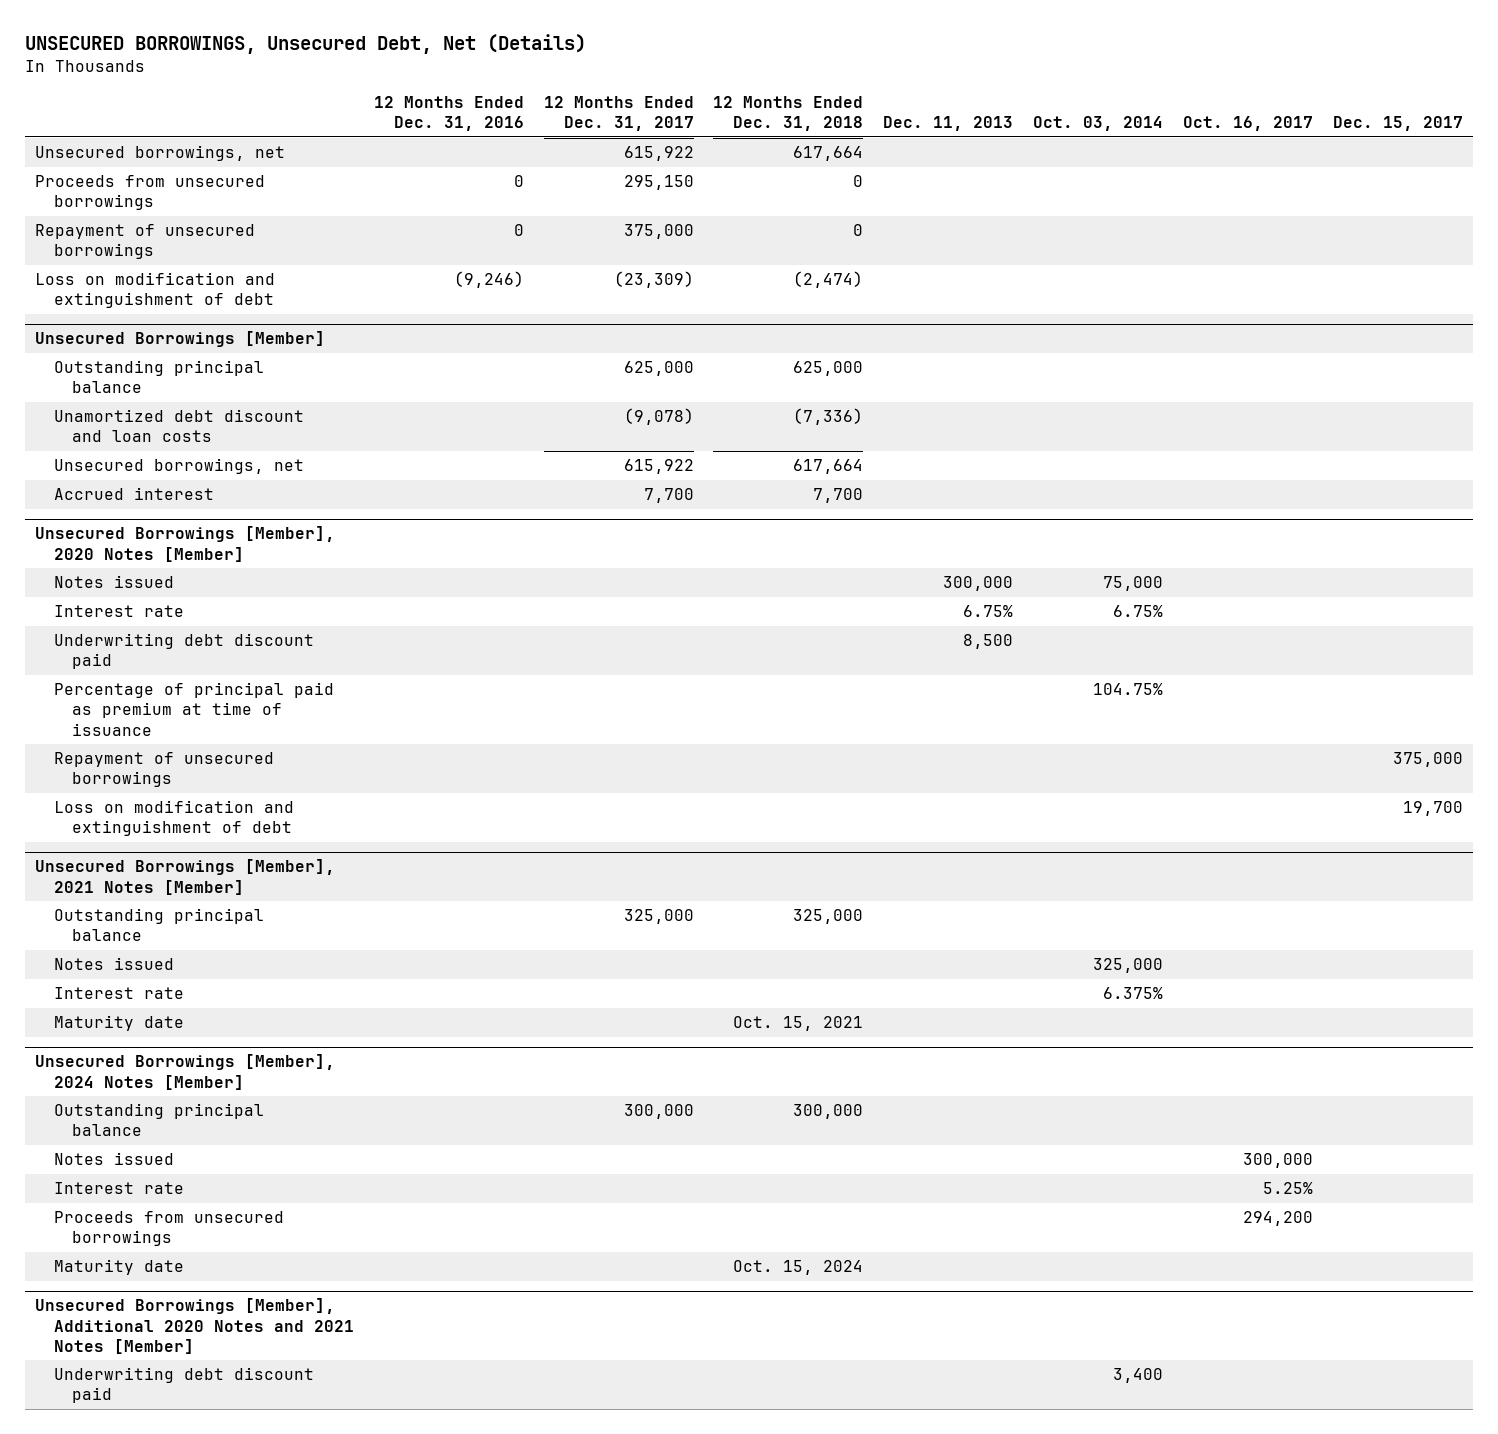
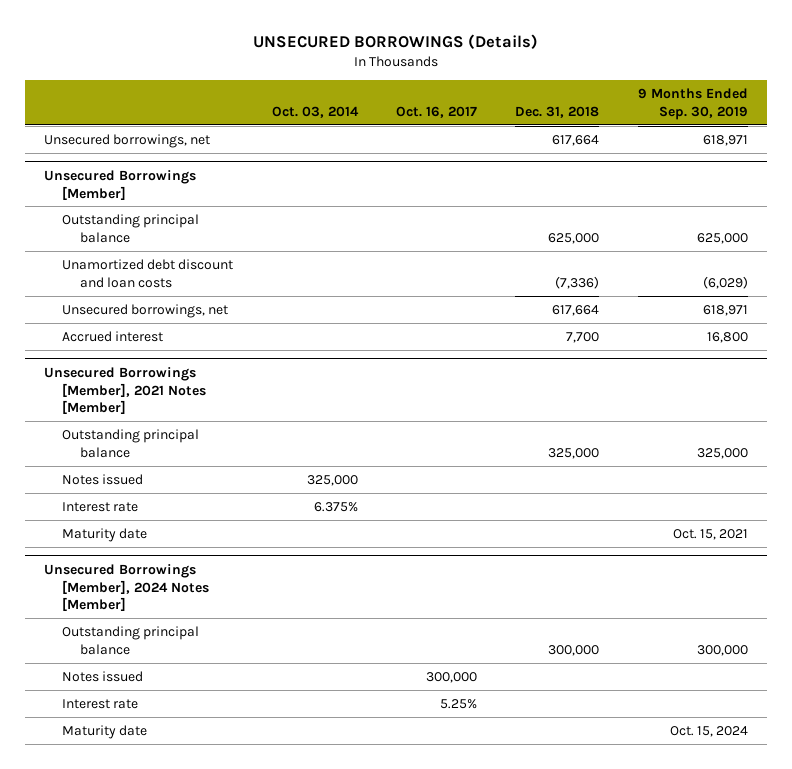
- UNSECURED BORROWINGS, Unsecured Debt, Net (Details)
+ UNSECURED BORROWINGS (Details)
- | 12 Months Ended Dec. 31, 2016 | 12 Months Ended Dec. 31, 2017 | 12 Months Ended Dec. 31, 2018 | Dec. 11, 2013 | Oct. 03, 2014 | Oct. 16, 2017 | Dec. 15, 2017
+ | Oct. 03, 2014 | Oct. 16, 2017 | Dec. 31, 2018 | 9 Months Ended Sep. 30, 2019
- Proceeds from unsecured borrowings | 0 | 295,150 | 0 | | | |
- Repayment of unsecured borrowings | 0 | 375,000 | 0 | | | |
- Loss on modification and extinguishment of debt | (9,246) | (23,309) | (2,474) | | | |
- Unsecured Borrowings [Member], 2020 Notes [Member]
- Notes issued | | | | 300,000 | 75,000 | |
- Interest rate | | | | 6.75% | 6.75% | |
- Underwriting debt discount paid | | | | 8,500 | | |
- Percentage of principal paid as premium at time of issuance | | | | | 104.75% | |
- Repayment of unsecured borrowings | | | | | | | 375,000
- Loss on modification and extinguishment of debt | | | | | | | 19,700
@ Unsecured Borrowings [Member], 2024 Notes [Member]
- Proceeds from unsecured borrowings | | | | | | 294,200 |
- Unsecured Borrowings [Member], Additional 2020 Notes and 2021 Notes [Member]
- Underwriting debt discount paid | | | | | 3,400 | |

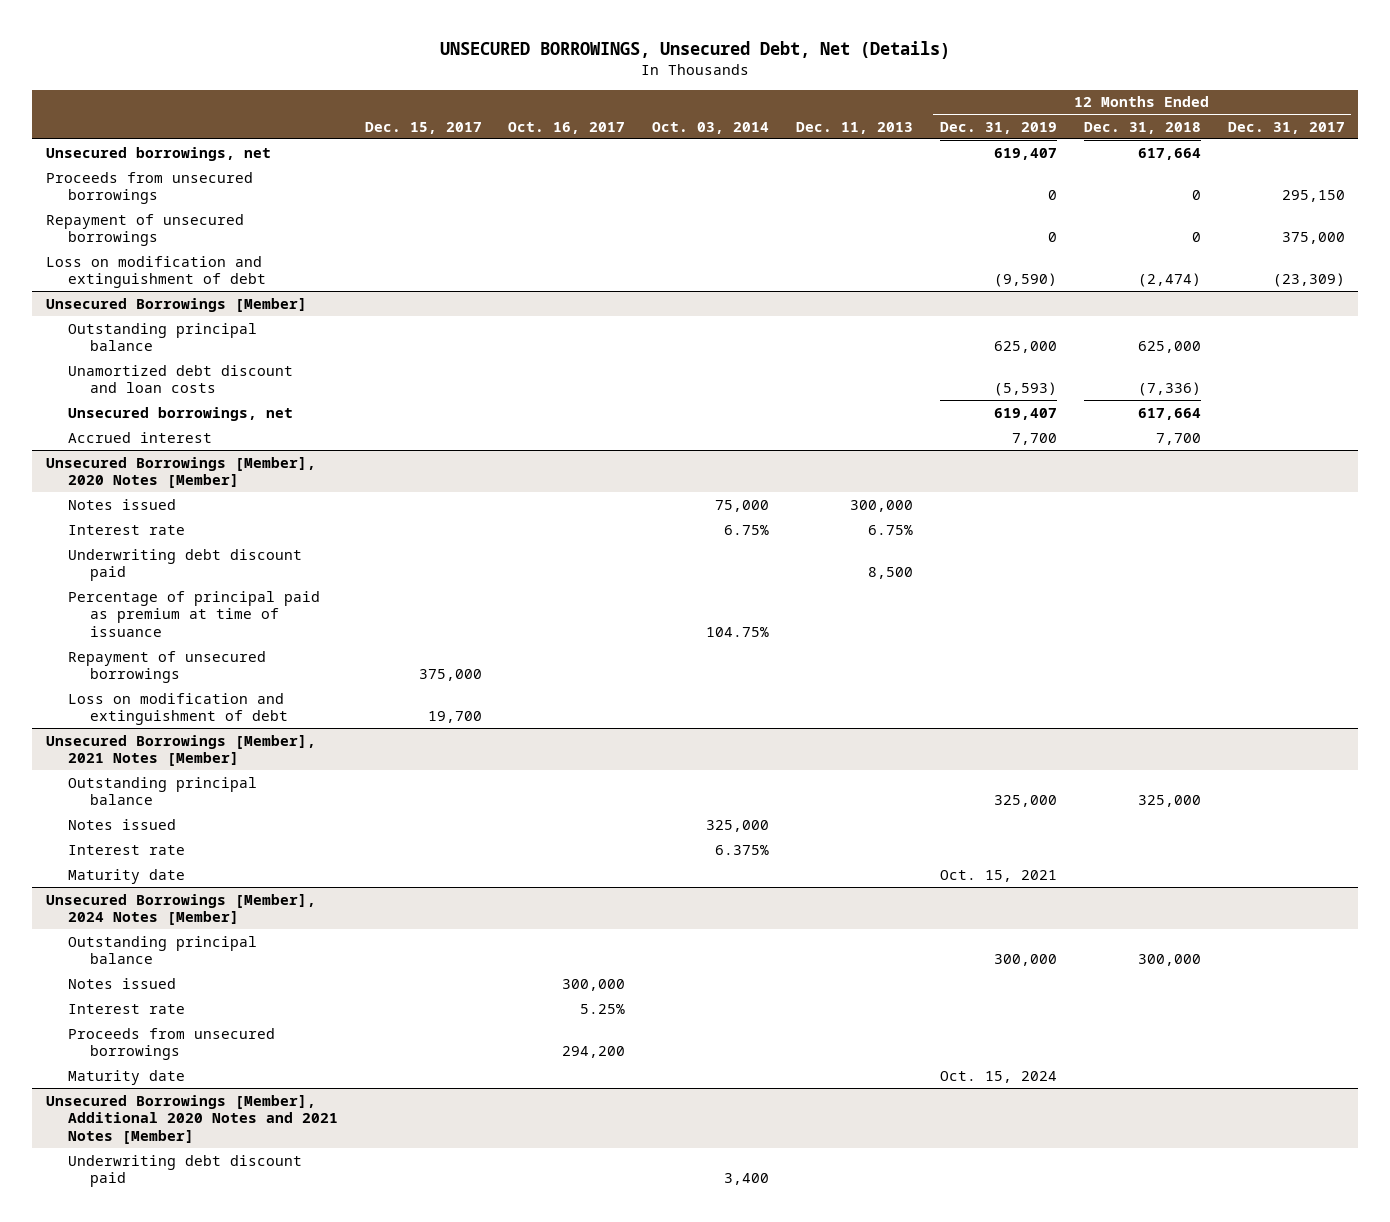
- UNSECURED BORROWINGS (Details)
+ UNSECURED BORROWINGS, Unsecured Debt, Net (Details)
- | Oct. 03, 2014 | Oct. 16, 2017 | Dec. 31, 2018 | 9 Months Ended Sep. 30, 2019
+ | Dec. 15, 2017 | Oct. 16, 2017 | Oct. 03, 2014 | Dec. 11, 2013 | 12 Months Ended Dec. 31, 2019 | 12 Months Ended Dec. 31, 2018 | 12 Months Ended Dec. 31, 2017
+ Proceeds from unsecured borrowings | | | | | 0 | 0 | 295,150
+ Repayment of unsecured borrowings | | | | | 0 | 0 | 375,000
+ Loss on modification and extinguishment of debt | | | | | (9,590) | (2,474) | (23,309)
+ Unsecured Borrowings [Member], 2020 Notes [Member]
+ Notes issued | | | 75,000 | 300,000 | | |
+ Interest rate | | | 6.75% | 6.75% | | |
+ Underwriting debt discount paid | | | | 8,500 | | |
+ Percentage of principal paid as premium at time of issuance | | | 104.75% | | | |
+ Repayment of unsecured borrowings | 375,000 | | | | | |
+ Loss on modification and extinguishment of debt | 19,700 | | | | | |
@ Unsecured Borrowings [Member], 2024 Notes [Member]
+ Proceeds from unsecured borrowings | | 294,200 | | | | |
+ Unsecured Borrowings [Member], Additional 2020 Notes and 2021 Notes [Member]
+ Underwriting debt discount paid | | | 3,400 | | | |

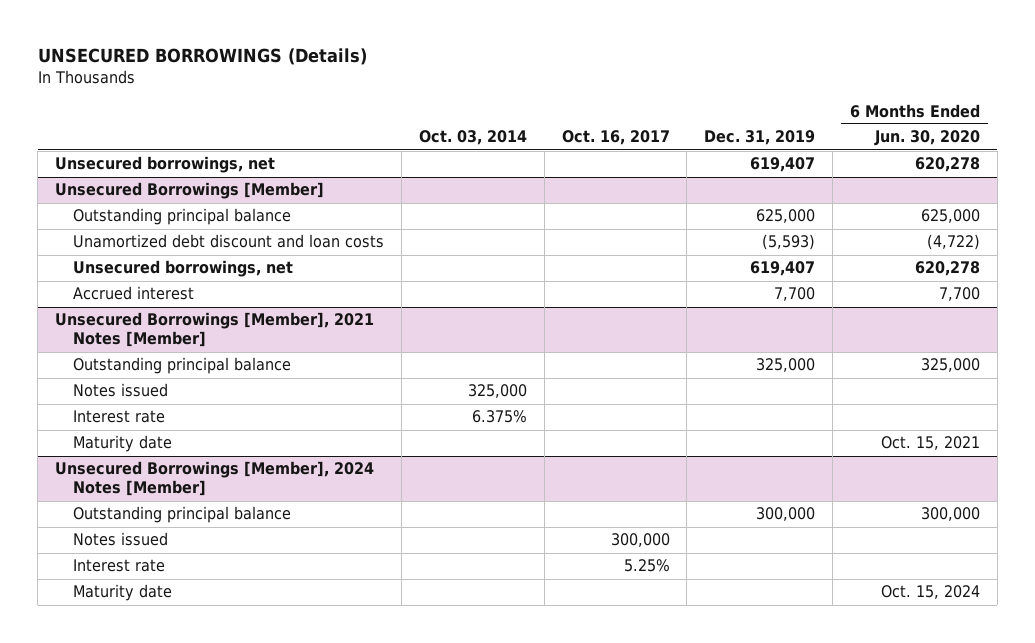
- UNSECURED BORROWINGS, Unsecured Debt, Net (Details)
+ UNSECURED BORROWINGS (Details)
- | Dec. 15, 2017 | Oct. 16, 2017 | Oct. 03, 2014 | Dec. 11, 2013 | 12 Months Ended Dec. 31, 2019 | 12 Months Ended Dec. 31, 2018 | 12 Months Ended Dec. 31, 2017
+ | Oct. 03, 2014 | Oct. 16, 2017 | Dec. 31, 2019 | 6 Months Ended Jun. 30, 2020
- Proceeds from unsecured borrowings | | | | | 0 | 0 | 295,150
- Repayment of unsecured borrowings | | | | | 0 | 0 | 375,000
- Loss on modification and extinguishment of debt | | | | | (9,590) | (2,474) | (23,309)
- Unsecured Borrowings [Member], 2020 Notes [Member]
- Notes issued | | | 75,000 | 300,000 | | |
- Interest rate | | | 6.75% | 6.75% | | |
- Underwriting debt discount paid | | | | 8,500 | | |
- Percentage of principal paid as premium at time of issuance | | | 104.75% | | | |
- Repayment of unsecured borrowings | 375,000 | | | | | |
- Loss on modification and extinguishment of debt | 19,700 | | | | | |
@ Unsecured Borrowings [Member], 2024 Notes [Member]
- Proceeds from unsecured borrowings | | 294,200 | | | | |
- Unsecured Borrowings [Member], Additional 2020 Notes and 2021 Notes [Member]
- Underwriting debt discount paid | | | 3,400 | | | |

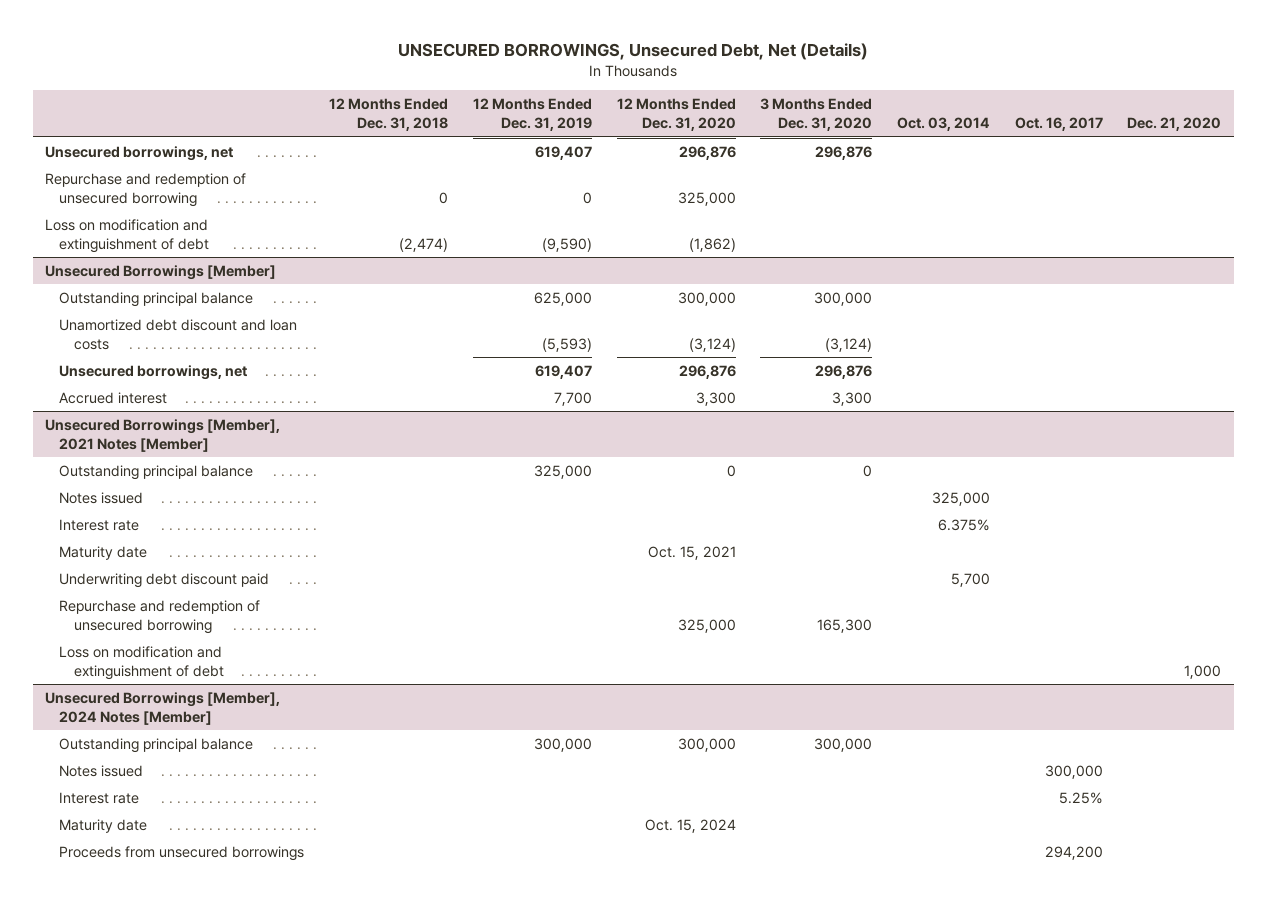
- UNSECURED BORROWINGS (Details)
+ UNSECURED BORROWINGS, Unsecured Debt, Net (Details)
- | Oct. 03, 2014 | Oct. 16, 2017 | Dec. 31, 2019 | 6 Months Ended Jun. 30, 2020
+ | 12 Months Ended Dec. 31, 2018 | 12 Months Ended Dec. 31, 2019 | 12 Months Ended Dec. 31, 2020 | 3 Months Ended Dec. 31, 2020 | Oct. 03, 2014 | Oct. 16, 2017 | Dec. 21, 2020
+ Repurchase and redemption of unsecured borrowing | 0 | 0 | 325,000 | | | |
+ Loss on modification and extinguishment of debt | (2,474) | (9,590) | (1,862) | | | |
@ Unsecured Borrowings [Member], 2021 Notes [Member]
+ Underwriting debt discount paid | | | | | 5,700 | |
+ Repurchase and redemption of unsecured borrowing | | | 325,000 | 165,300 | | |
+ Loss on modification and extinguishment of debt | | | | | | | 1,000
@ Unsecured Borrowings [Member], 2024 Notes [Member]
+ Proceeds from unsecured borrowings | | | | | | 294,200 |

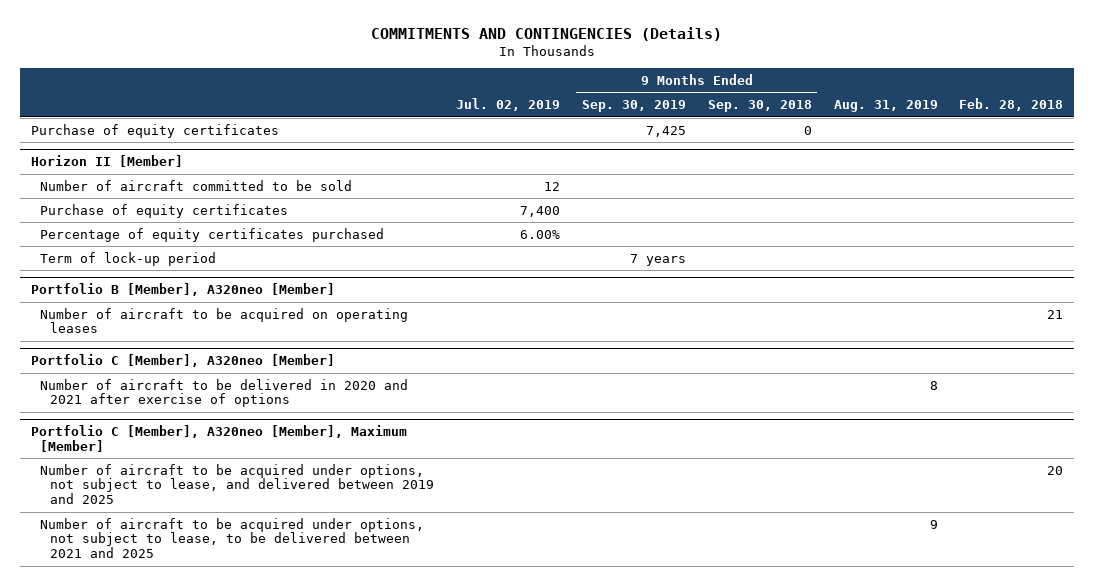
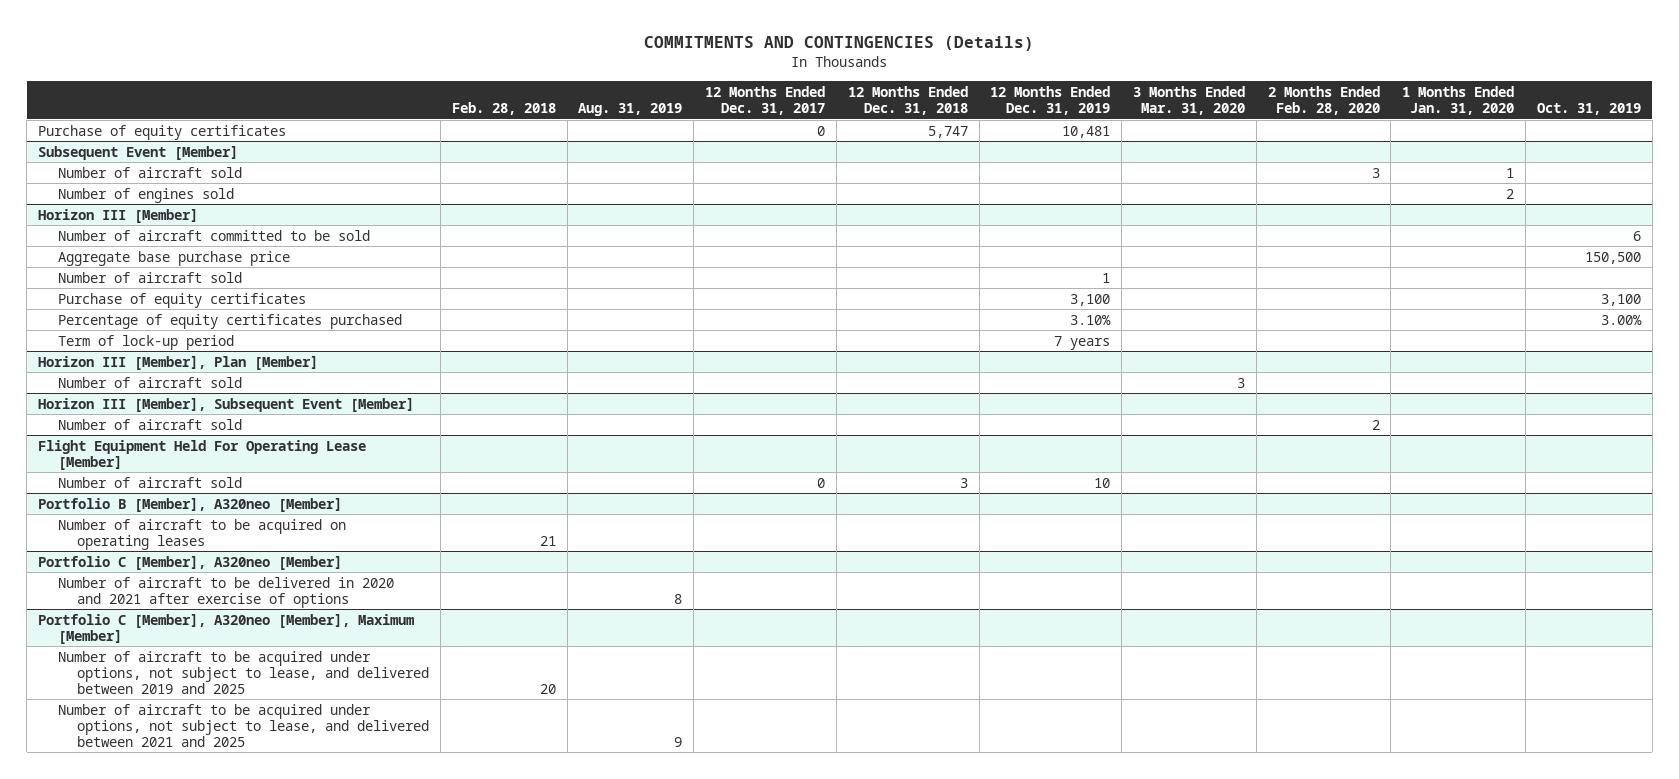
- | Jul. 02, 2019 | 9 Months Ended Sep. 30, 2019 | 9 Months Ended Sep. 30, 2018 | Aug. 31, 2019 | Feb. 28, 2018
+ | Feb. 28, 2018 | Aug. 31, 2019 | 12 Months Ended Dec. 31, 2017 | 12 Months Ended Dec. 31, 2018 | 12 Months Ended Dec. 31, 2019 | 3 Months Ended Mar. 31, 2020 | 2 Months Ended Feb. 28, 2020 | 1 Months Ended Jan. 31, 2020 | Oct. 31, 2019
- Horizon II [Member]
- Number of aircraft committed to be sold | 12 | | | |
- Purchase of equity certificates | 7,400 | | | |
- Percentage of equity certificates purchased | 6.00% | | | |
- Term of lock-up period | | 7 years | | |
+ Subsequent Event [Member]
+ Number of aircraft sold | | | | | | | 3 | 1 |
+ Number of engines sold | | | | | | | | 2 |
+ Horizon III [Member]
+ Number of aircraft committed to be sold | | | | | | | | | 6
+ Aggregate base purchase price | | | | | | | | | 150,500
+ Number of aircraft sold | | | | | 1 | | | |
+ Purchase of equity certificates | | | | | 3,100 | | | | 3,100
+ Percentage of equity certificates purchased | | | | | 3.10% | | | | 3.00%
+ Term of lock-up period | | | | | 7 years | | | |
+ Horizon III [Member], Plan [Member]
+ Number of aircraft sold | | | | | | 3 | | |
+ Horizon III [Member], Subsequent Event [Member]
+ Number of aircraft sold | | | | | | | 2 | |
+ Flight Equipment Held For Operating Lease [Member]
+ Number of aircraft sold | | | 0 | 3 | 10 | | | |
@ Portfolio C [Member], A320neo [Member], Maximum [Member]
- Number of aircraft to be acquired under options, not subject to lease, to be delivered between 2021 and 2025 | | | | 9 |
+ Number of aircraft to be acquired under options, not subject to lease, and delivered between 2021 and 2025 | | 9 | | | | | | |

